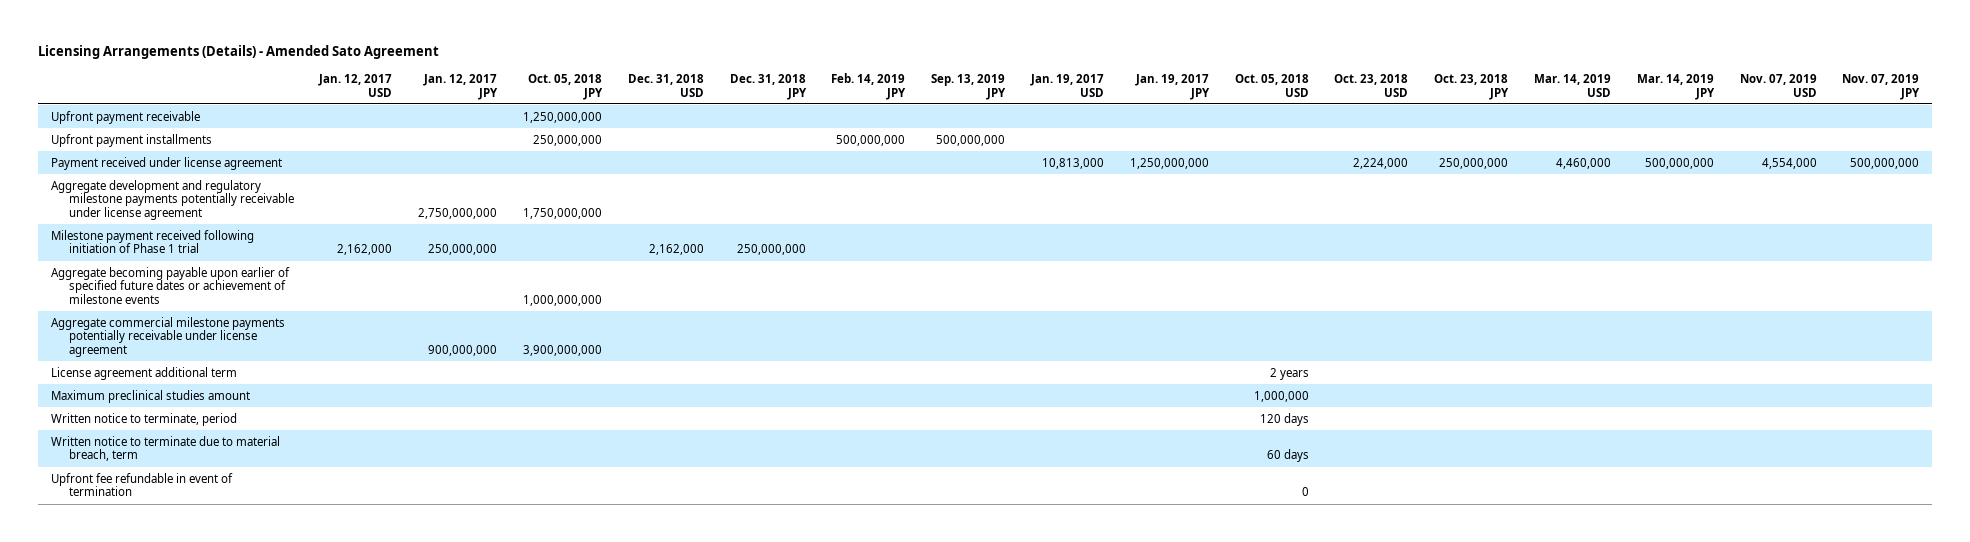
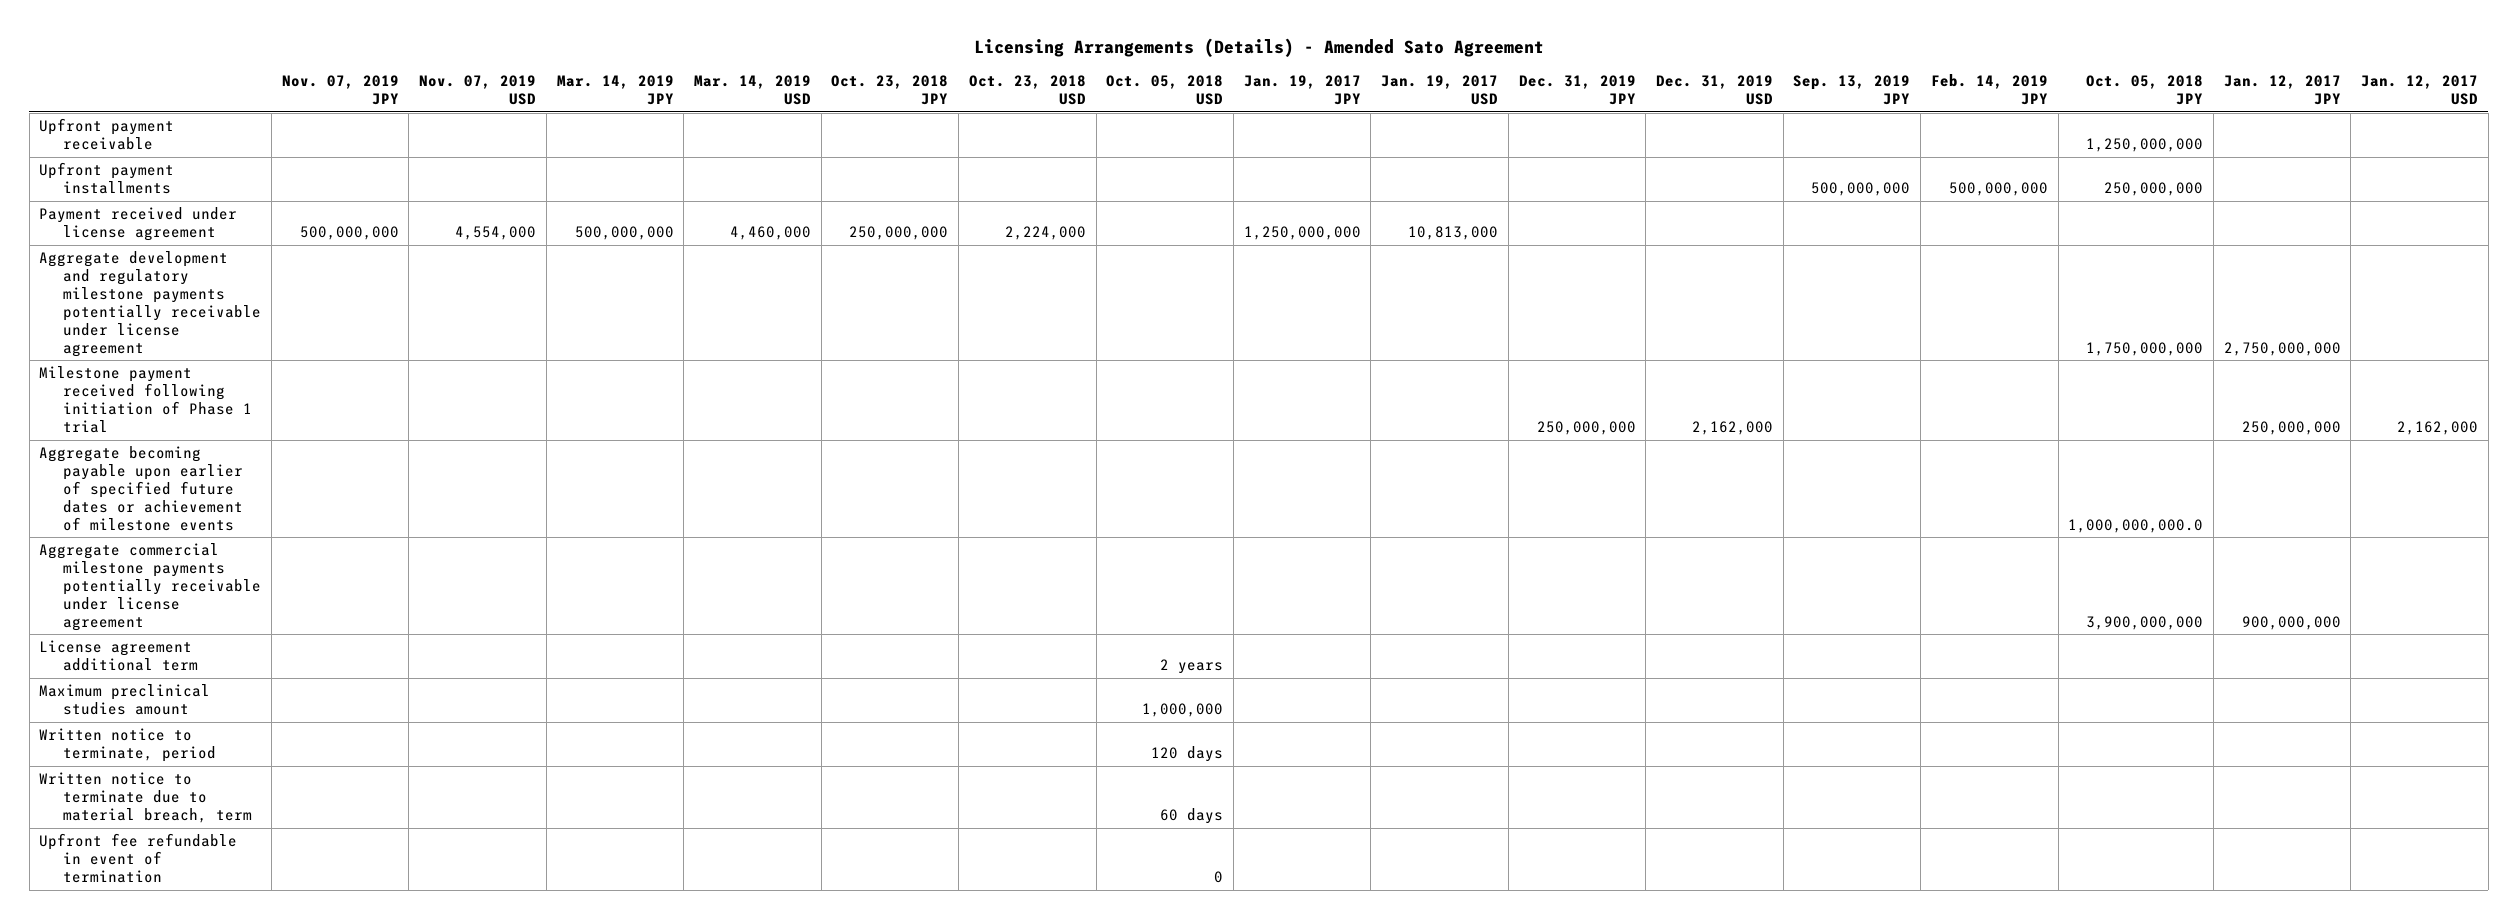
- | Jan. 12, 2017 USD | Jan. 12, 2017 JPY | Oct. 05, 2018 JPY | Dec. 31, 2018 USD | Dec. 31, 2018 JPY | Feb. 14, 2019 JPY | Sep. 13, 2019 JPY | Jan. 19, 2017 USD | Jan. 19, 2017 JPY | Oct. 05, 2018 USD | Oct. 23, 2018 USD | Oct. 23, 2018 JPY | Mar. 14, 2019 USD | Mar. 14, 2019 JPY | Nov. 07, 2019 USD | Nov. 07, 2019 JPY
+ | Nov. 07, 2019 JPY | Nov. 07, 2019 USD | Mar. 14, 2019 JPY | Mar. 14, 2019 USD | Oct. 23, 2018 JPY | Oct. 23, 2018 USD | Oct. 05, 2018 USD | Jan. 19, 2017 JPY | Jan. 19, 2017 USD | Dec. 31, 2019 JPY | Dec. 31, 2019 USD | Sep. 13, 2019 JPY | Feb. 14, 2019 JPY | Oct. 05, 2018 JPY | Jan. 12, 2017 JPY | Jan. 12, 2017 USD
- Aggregate becoming payable upon earlier of specified future dates or achievement of milestone events | | | 1,000,000,000 | | | | | | | | | | | | |
+ Aggregate becoming payable upon earlier of specified future dates or achievement of milestone events | | | | | | | | | | | | | | 1,000,000,000.0 | |

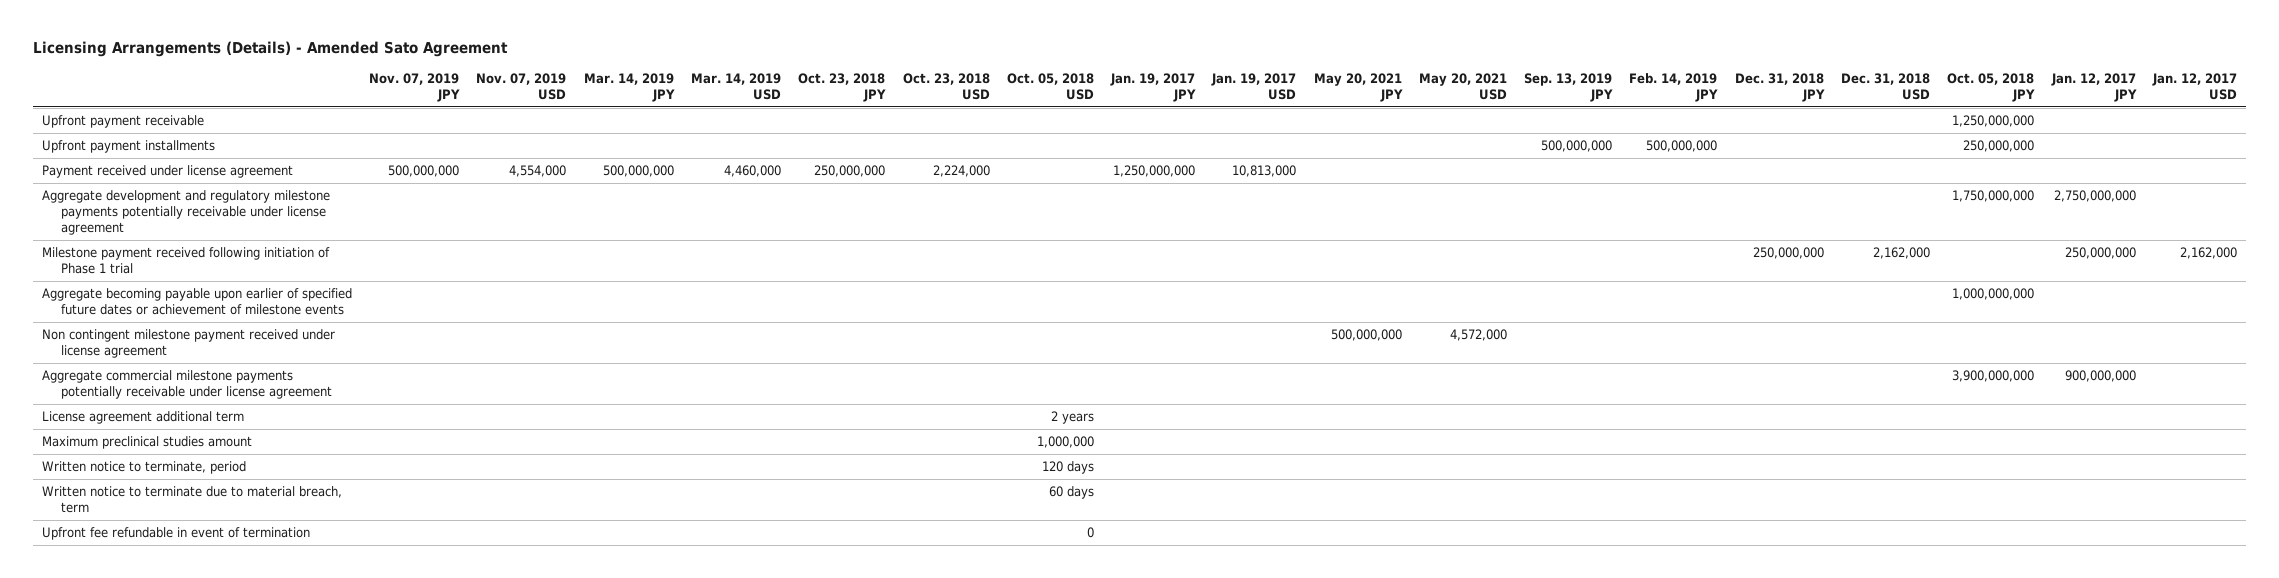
- | Nov. 07, 2019 JPY | Nov. 07, 2019 USD | Mar. 14, 2019 JPY | Mar. 14, 2019 USD | Oct. 23, 2018 JPY | Oct. 23, 2018 USD | Oct. 05, 2018 USD | Jan. 19, 2017 JPY | Jan. 19, 2017 USD | Dec. 31, 2019 JPY | Dec. 31, 2019 USD | Sep. 13, 2019 JPY | Feb. 14, 2019 JPY | Oct. 05, 2018 JPY | Jan. 12, 2017 JPY | Jan. 12, 2017 USD
+ | Nov. 07, 2019 JPY | Nov. 07, 2019 USD | Mar. 14, 2019 JPY | Mar. 14, 2019 USD | Oct. 23, 2018 JPY | Oct. 23, 2018 USD | Oct. 05, 2018 USD | Jan. 19, 2017 JPY | Jan. 19, 2017 USD | May 20, 2021 JPY | May 20, 2021 USD | Sep. 13, 2019 JPY | Feb. 14, 2019 JPY | Dec. 31, 2018 JPY | Dec. 31, 2018 USD | Oct. 05, 2018 JPY | Jan. 12, 2017 JPY | Jan. 12, 2017 USD
- Aggregate becoming payable upon earlier of specified future dates or achievement of milestone events | | | | | | | | | | | | | | 1,000,000,000.0 | |
+ Aggregate becoming payable upon earlier of specified future dates or achievement of milestone events | | | | | | | | | | | | | | | | 1,000,000,000 | |
+ Non contingent milestone payment received under license agreement | | | | | | | | | | 500,000,000 | 4,572,000 | | | | | | |

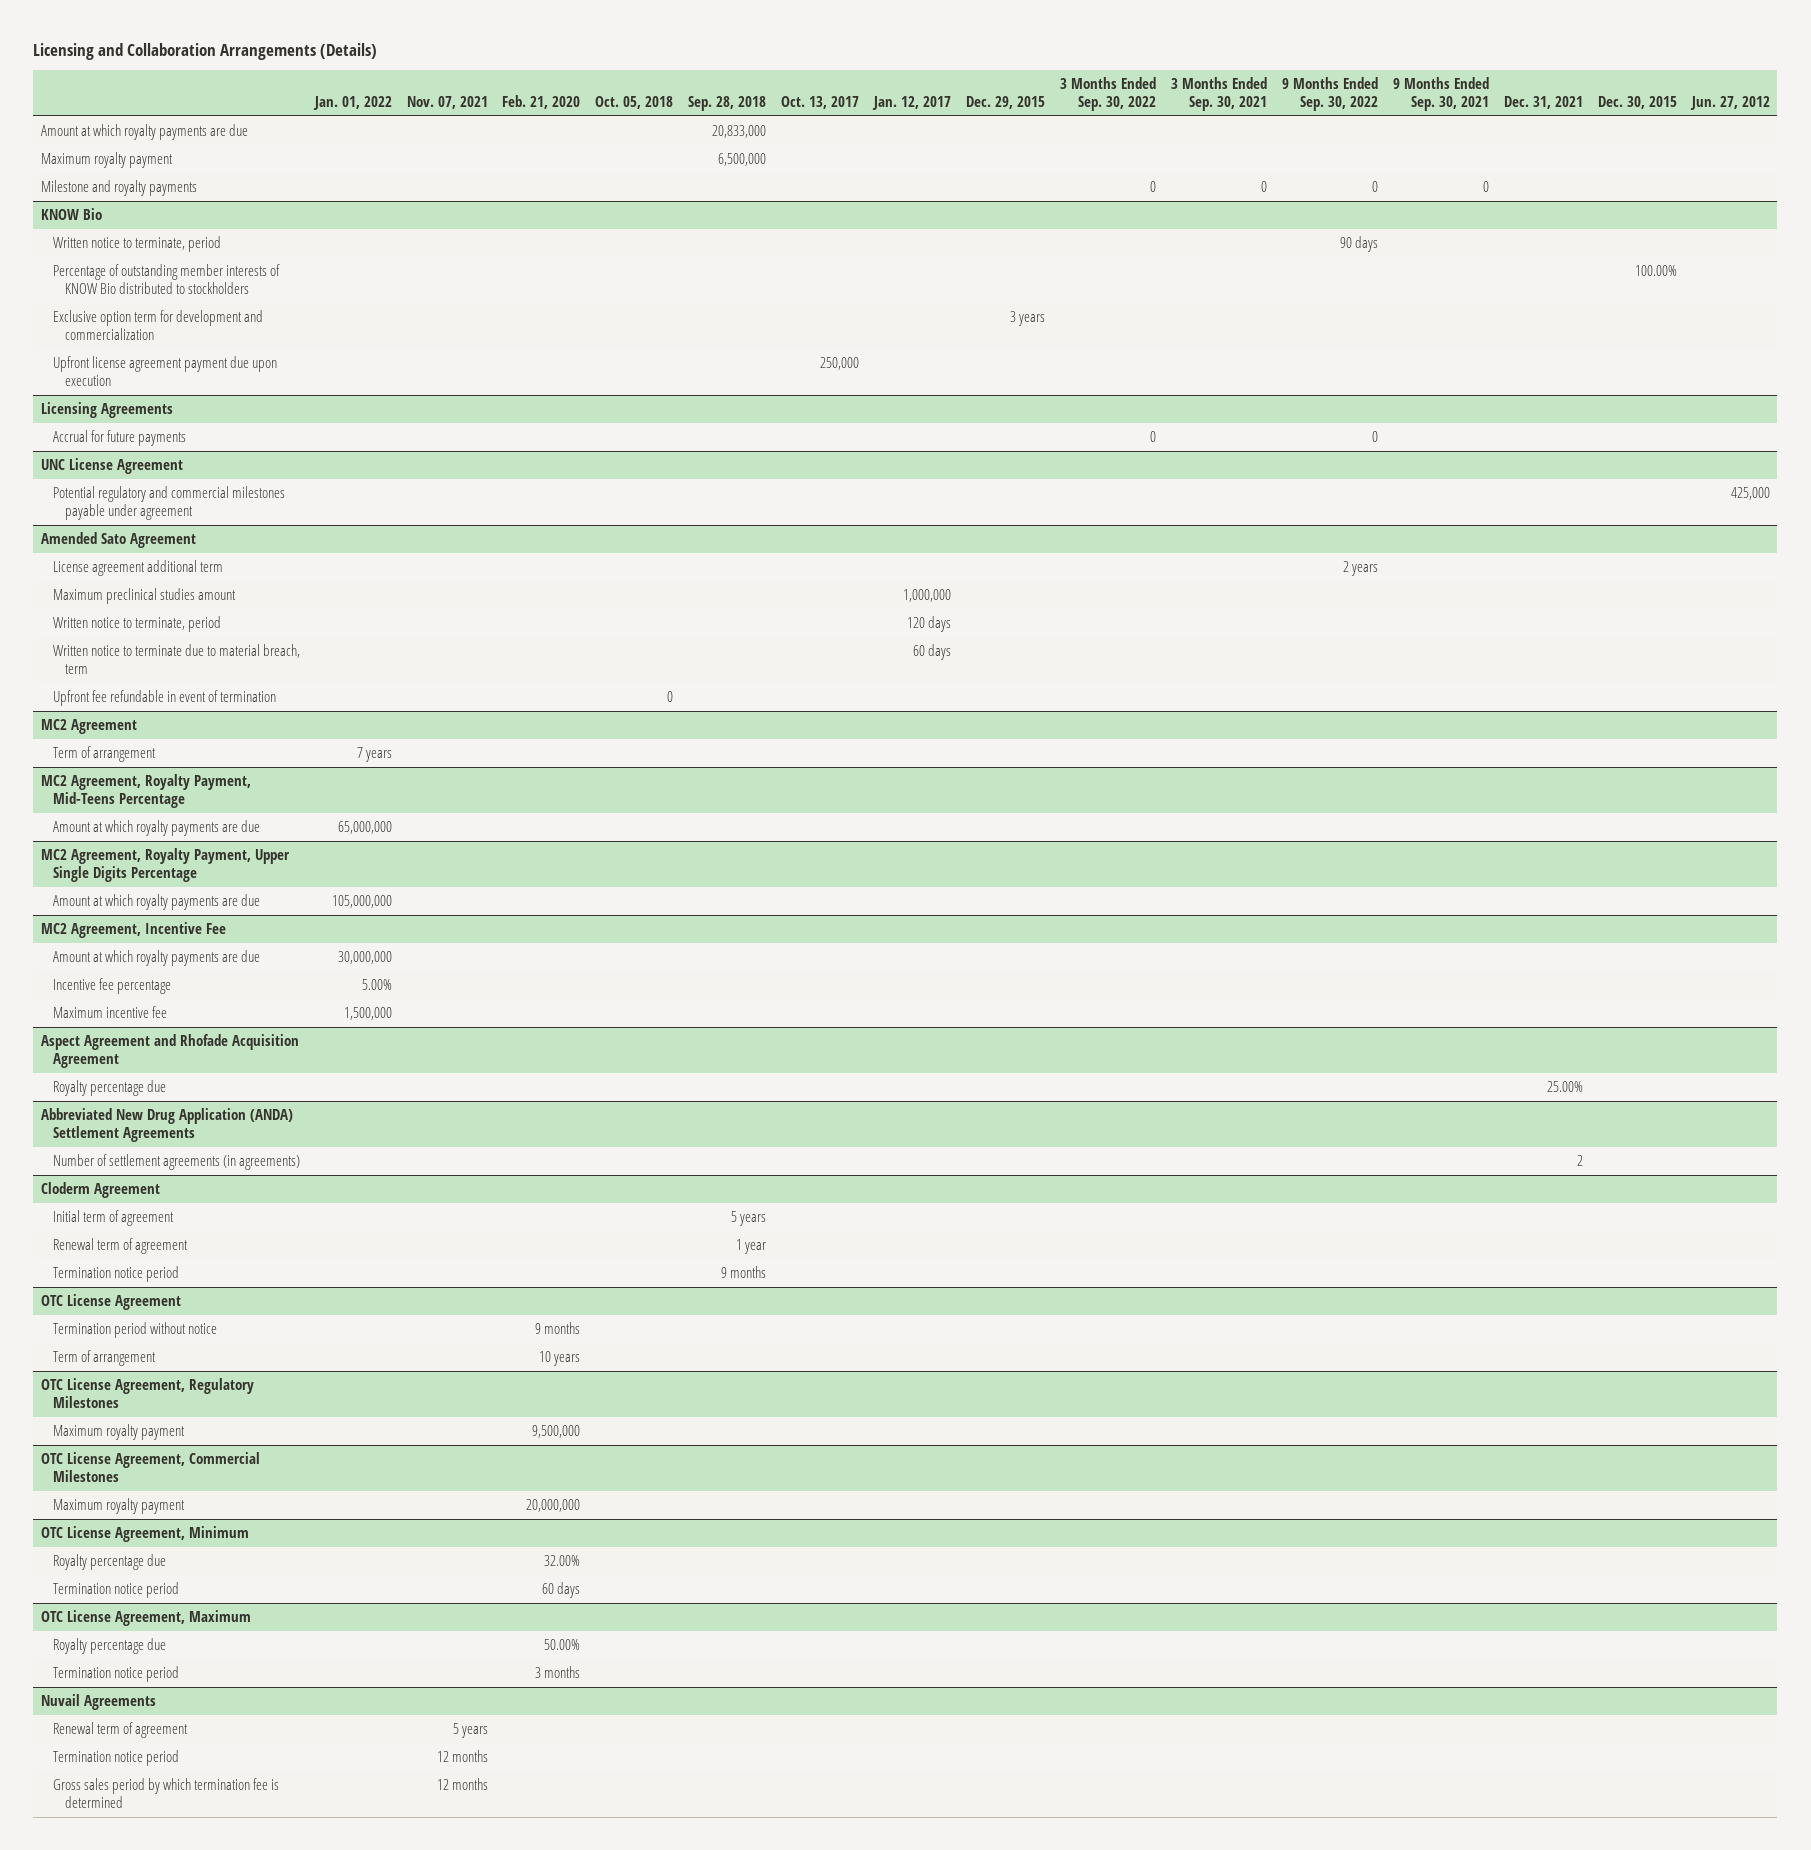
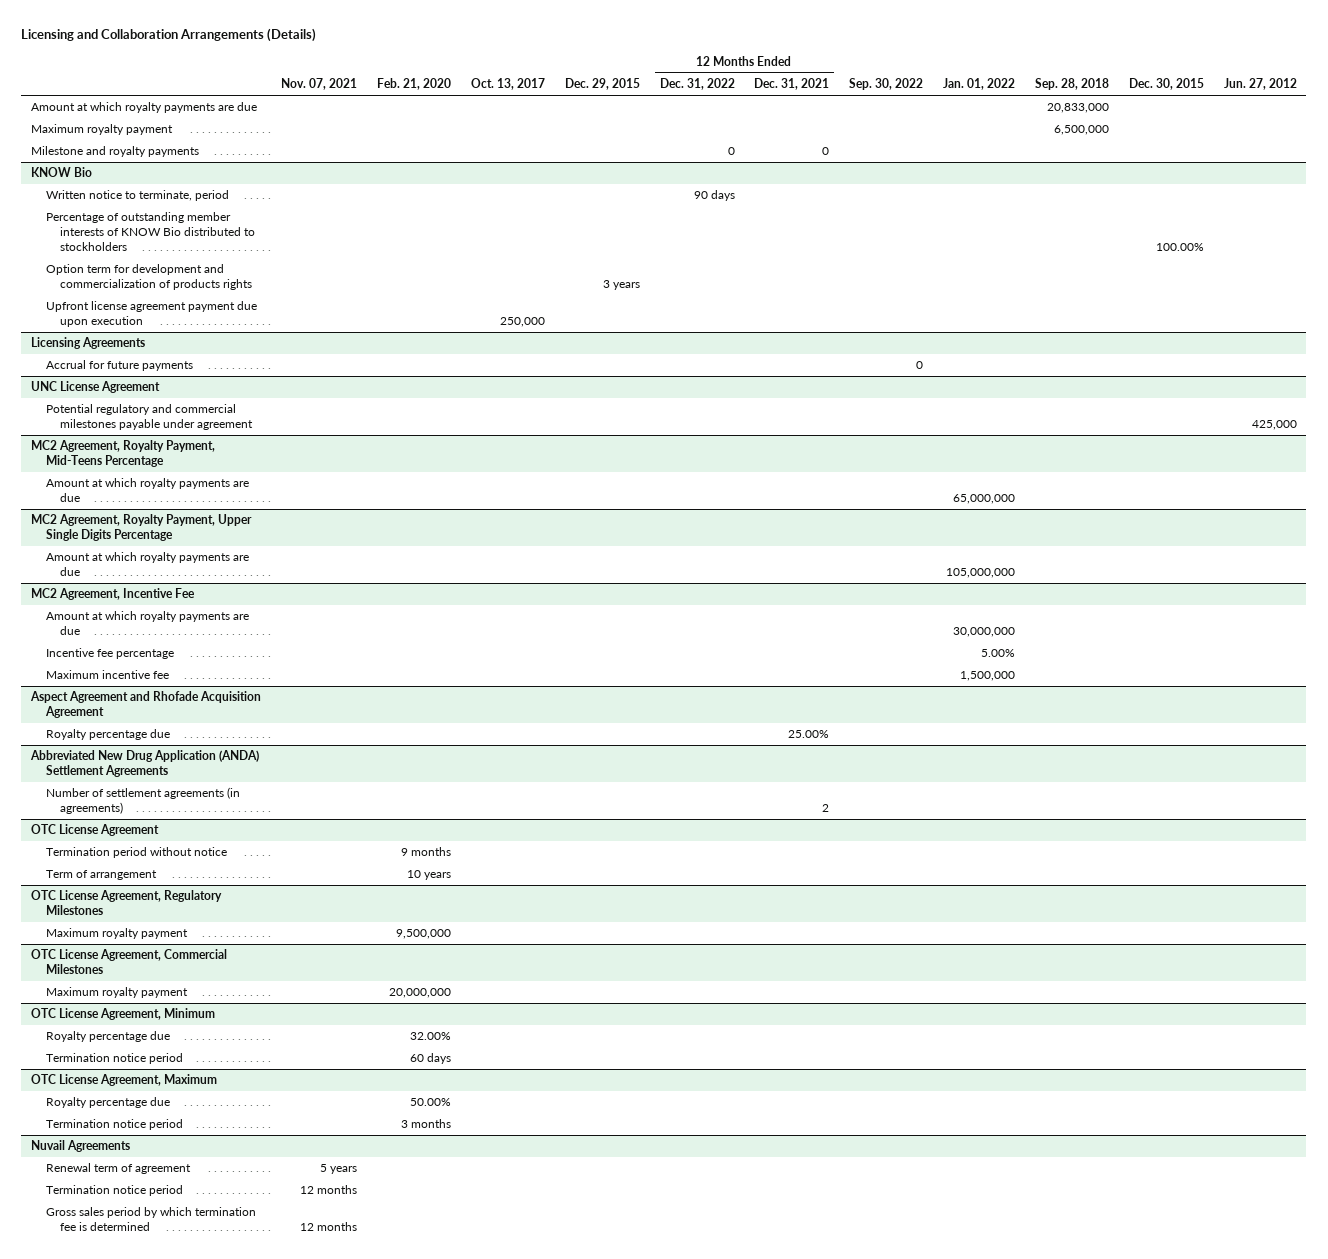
- | Jan. 01, 2022 | Nov. 07, 2021 | Feb. 21, 2020 | Oct. 05, 2018 | Sep. 28, 2018 | Oct. 13, 2017 | Jan. 12, 2017 | Dec. 29, 2015 | 3 Months Ended Sep. 30, 2022 | 3 Months Ended Sep. 30, 2021 | 9 Months Ended Sep. 30, 2022 | 9 Months Ended Sep. 30, 2021 | Dec. 31, 2021 | Dec. 30, 2015 | Jun. 27, 2012
+ | Nov. 07, 2021 | Feb. 21, 2020 | Oct. 13, 2017 | Dec. 29, 2015 | 12 Months Ended Dec. 31, 2022 | 12 Months Ended Dec. 31, 2021 | Sep. 30, 2022 | Jan. 01, 2022 | Sep. 28, 2018 | Dec. 30, 2015 | Jun. 27, 2012
@ KNOW Bio
- Exclusive option term for development and commercialization | | | | | | | | 3 years | | | | | | |
+ Option term for development and commercialization of products rights | | | | 3 years | | | | | | |
- Amended Sato Agreement
- License agreement additional term | | | | | | | | | | | 2 years | | | |
- Maximum preclinical studies amount | | | | | | | 1,000,000 | | | | | | | |
- Written notice to terminate, period | | | | | | | 120 days | | | | | | | |
- Written notice to terminate due to material breach, term | | | | | | | 60 days | | | | | | | |
- Upfront fee refundable in event of termination | | | | 0 | | | | | | | | | | |
- MC2 Agreement
- Term of arrangement | 7 years | | | | | | | | | | | | | |
- Cloderm Agreement
- Initial term of agreement | | | | | 5 years | | | | | | | | | |
- Renewal term of agreement | | | | | 1 year | | | | | | | | | |
- Termination notice period | | | | | 9 months | | | | | | | | | |

